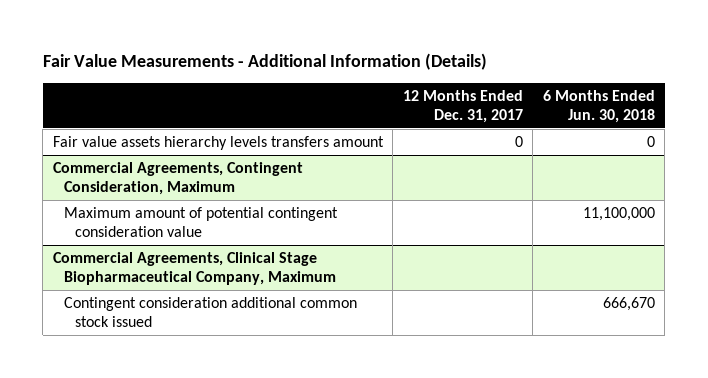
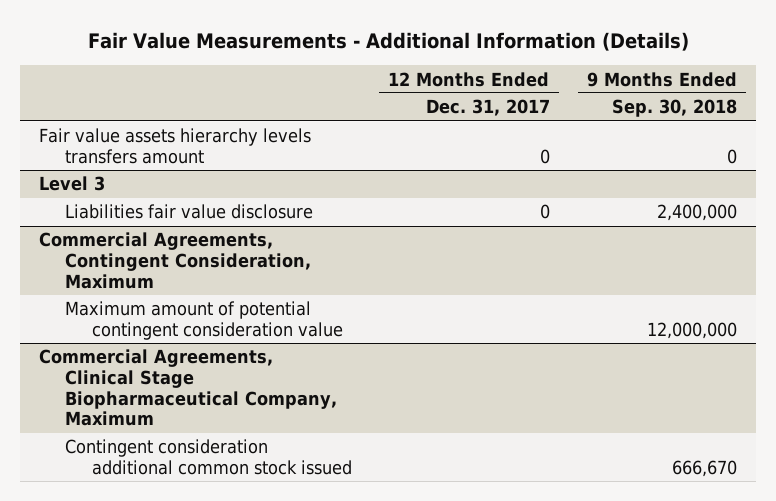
- | 12 Months Ended Dec. 31, 2017 | 6 Months Ended Jun. 30, 2018
+ | 12 Months Ended Dec. 31, 2017 | 9 Months Ended Sep. 30, 2018
+ Level 3
+ Liabilities fair value disclosure | 0 | 2,400,000

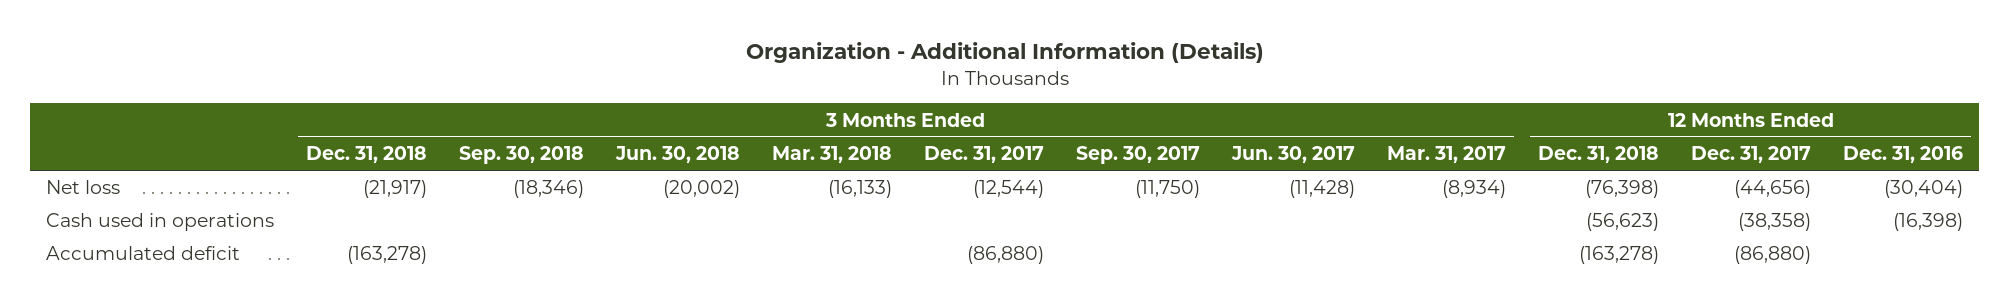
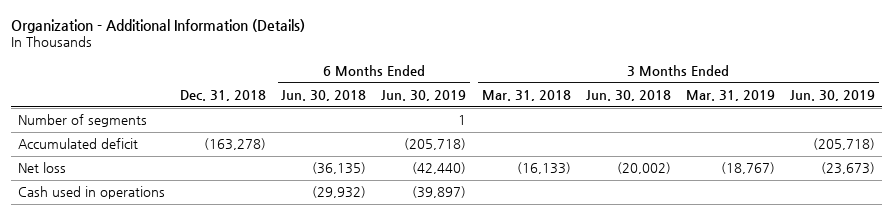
- | 3 Months Ended Dec. 31, 2018 | 3 Months Ended Sep. 30, 2018 | 3 Months Ended Jun. 30, 2018 | 3 Months Ended Mar. 31, 2018 | 3 Months Ended Dec. 31, 2017 | 3 Months Ended Sep. 30, 2017 | 3 Months Ended Jun. 30, 2017 | 3 Months Ended Mar. 31, 2017 | 12 Months Ended Dec. 31, 2018 | 12 Months Ended Dec. 31, 2017 | 12 Months Ended Dec. 31, 2016
+ | Dec. 31, 2018 | 6 Months Ended Jun. 30, 2018 | 6 Months Ended Jun. 30, 2019 | 3 Months Ended Mar. 31, 2018 | 3 Months Ended Jun. 30, 2018 | 3 Months Ended Mar. 31, 2019 | 3 Months Ended Jun. 30, 2019
+ Number of segments | | | 1 | | | |
moved up: Accumulated deficit | (163,278) | | (205,718) | | | | (205,718)

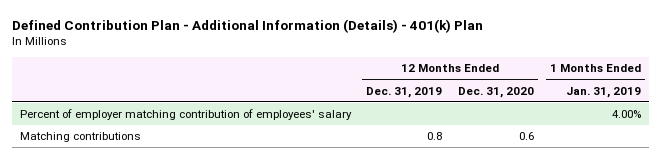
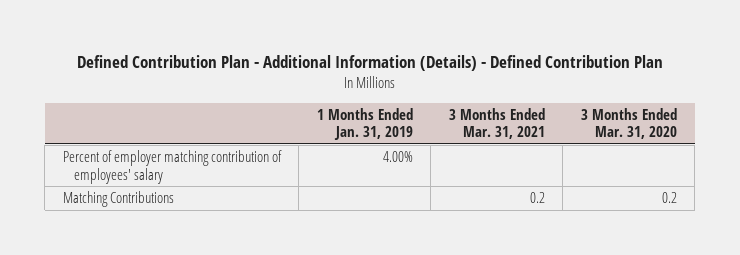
- Defined Contribution Plan - Additional Information (Details) - 401(k) Plan
+ Defined Contribution Plan - Additional Information (Details) - Defined Contribution Plan
- | 12 Months Ended Dec. 31, 2019 | 12 Months Ended Dec. 31, 2020 | 1 Months Ended Jan. 31, 2019
+ | 1 Months Ended Jan. 31, 2019 | 3 Months Ended Mar. 31, 2021 | 3 Months Ended Mar. 31, 2020
- Matching contributions | 0.8 | 0.6 |
+ Matching Contributions | | 0.2 | 0.2

